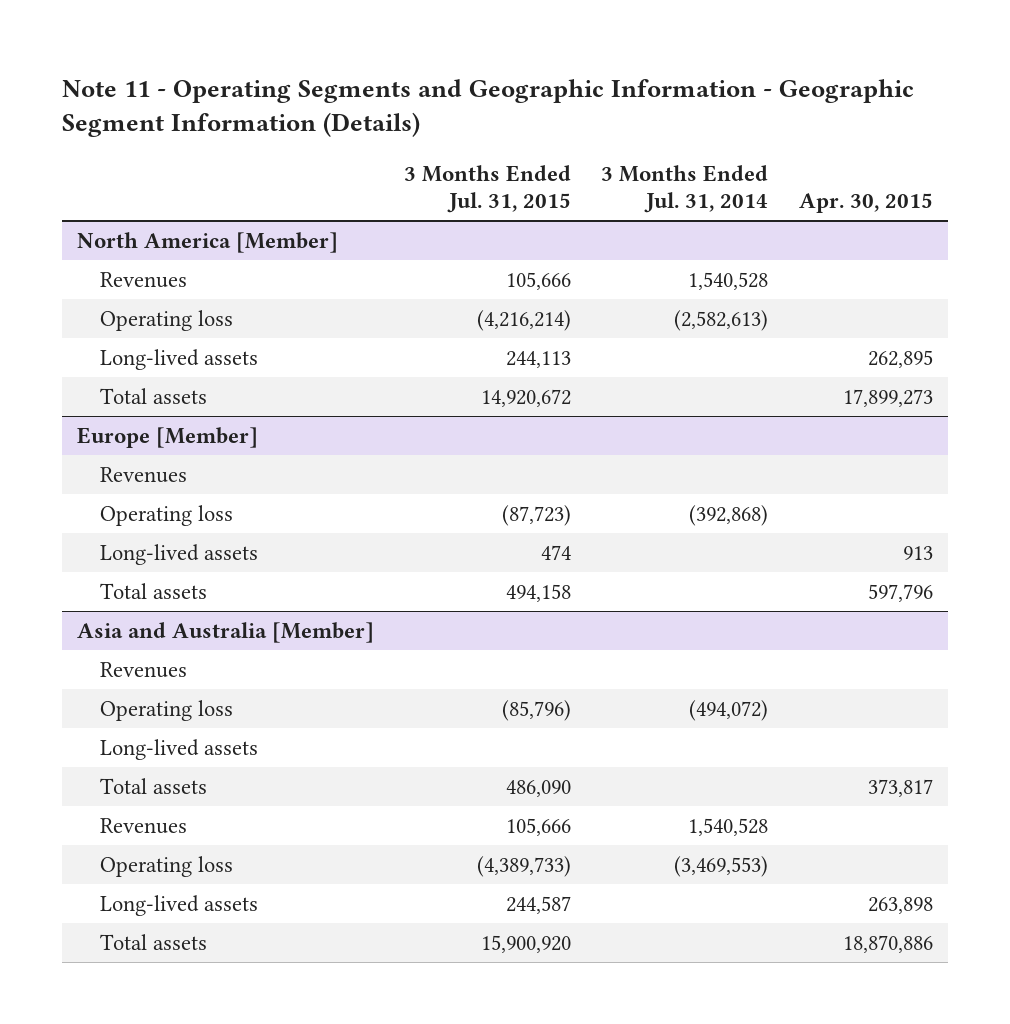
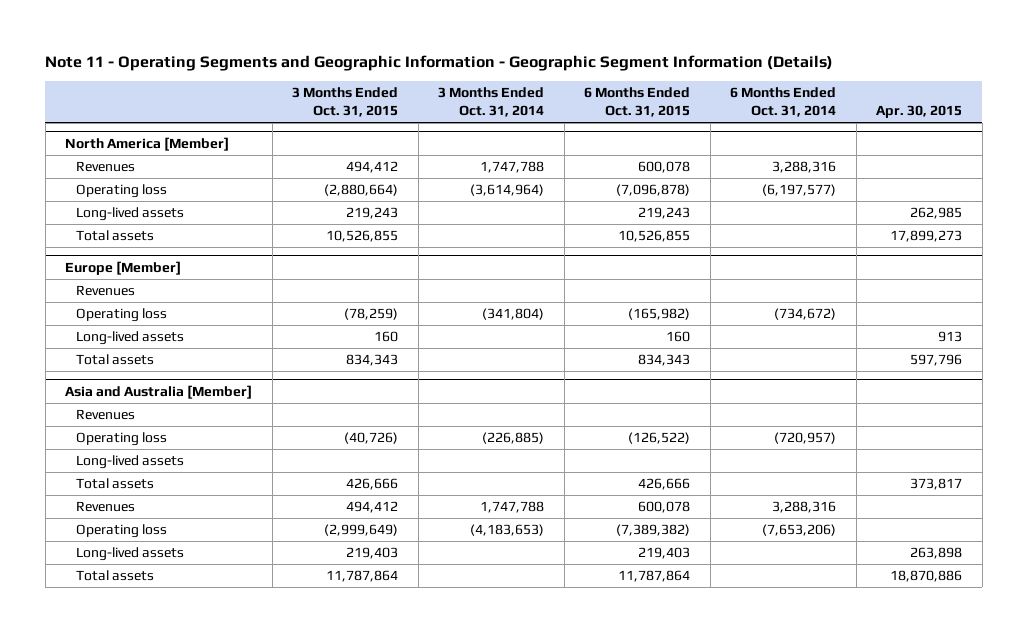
- | 3 Months Ended Jul. 31, 2015 | 3 Months Ended Jul. 31, 2014 | Apr. 30, 2015
+ | 3 Months Ended Oct. 31, 2015 | 3 Months Ended Oct. 31, 2014 | 6 Months Ended Oct. 31, 2015 | 6 Months Ended Oct. 31, 2014 | Apr. 30, 2015
@ North America [Member]
- Long-lived assets | 244,113 | | 262,895
+ Long-lived assets | 219,243 | | 219,243 | | 262,985

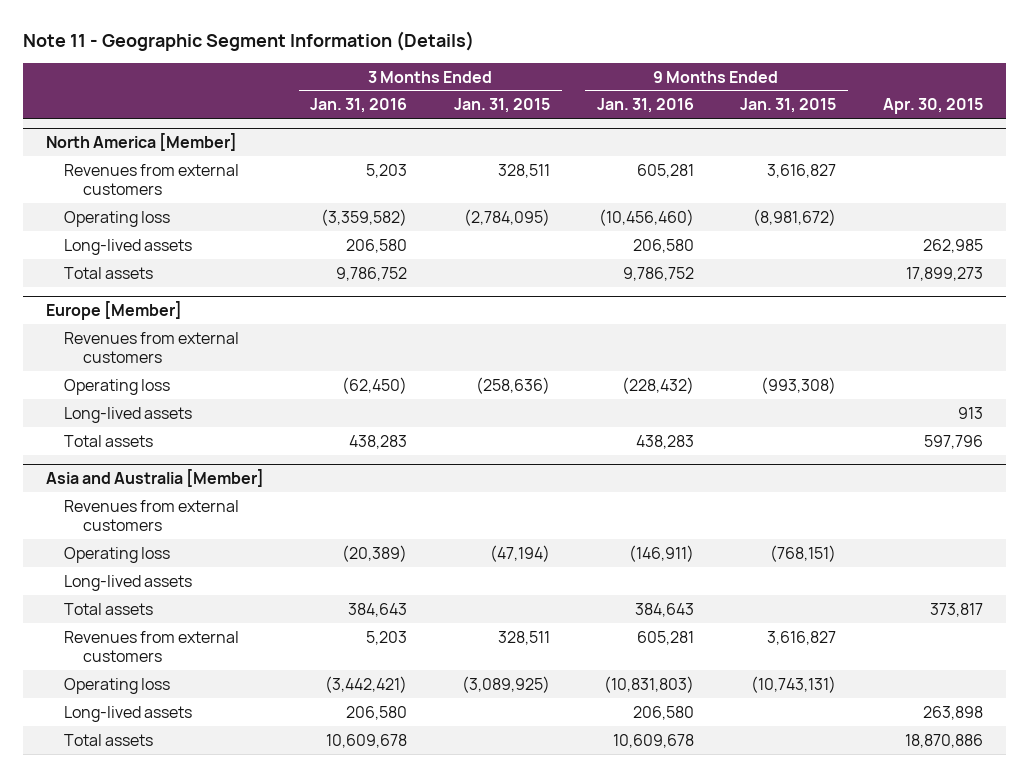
- Note 11 - Operating Segments and Geographic Information - Geographic Segment Information (Details)
+ Note 11 - Geographic Segment Information (Details)
- | 3 Months Ended Oct. 31, 2015 | 3 Months Ended Oct. 31, 2014 | 6 Months Ended Oct. 31, 2015 | 6 Months Ended Oct. 31, 2014 | Apr. 30, 2015
+ | 3 Months Ended Jan. 31, 2016 | 3 Months Ended Jan. 31, 2015 | 9 Months Ended Jan. 31, 2016 | 9 Months Ended Jan. 31, 2015 | Apr. 30, 2015
@ North America [Member]
- Revenues | 494,412 | 1,747,788 | 600,078 | 3,288,316 |
+ Revenues from external customers | 5,203 | 328,511 | 605,281 | 3,616,827 |
@ Europe [Member]
- Revenues
+ Revenues from external customers
@ Asia and Australia [Member]
- Revenues
+ Revenues from external customers
- Revenues | 494,412 | 1,747,788 | 600,078 | 3,288,316 |
+ Revenues from external customers | 5,203 | 328,511 | 605,281 | 3,616,827 |

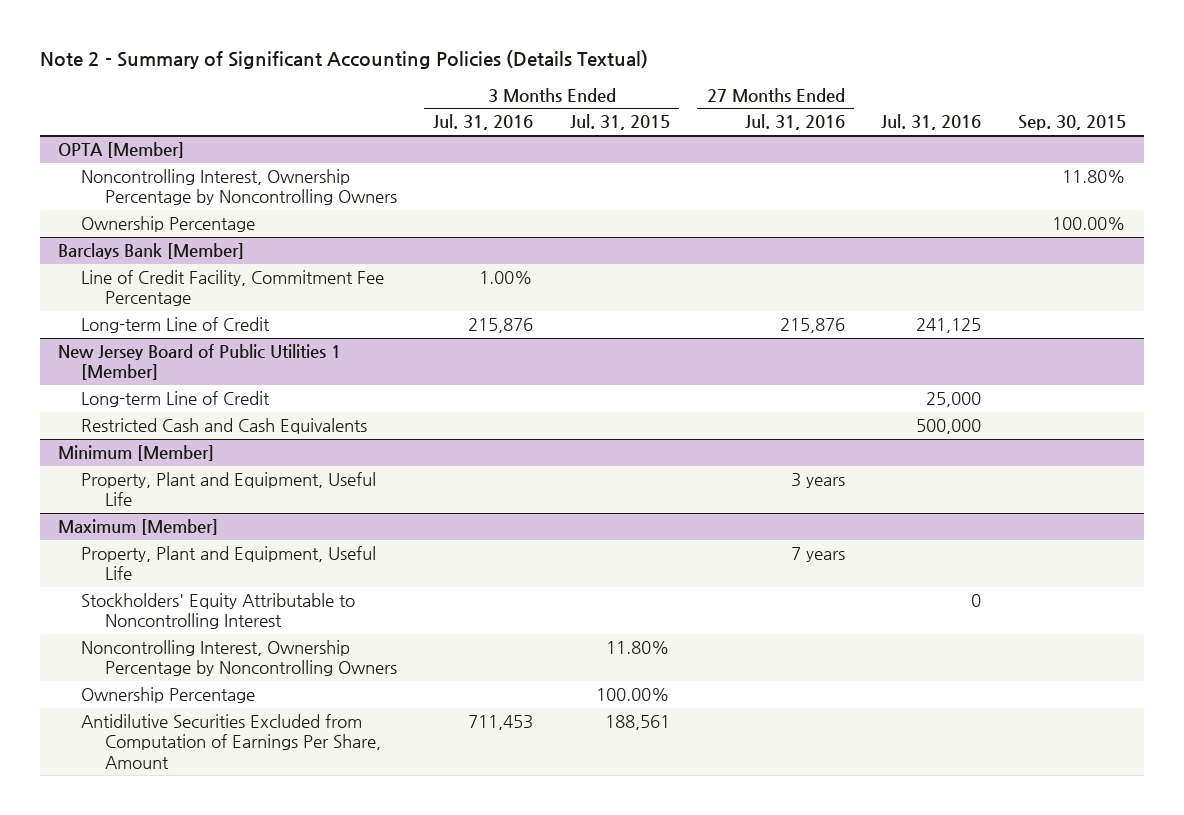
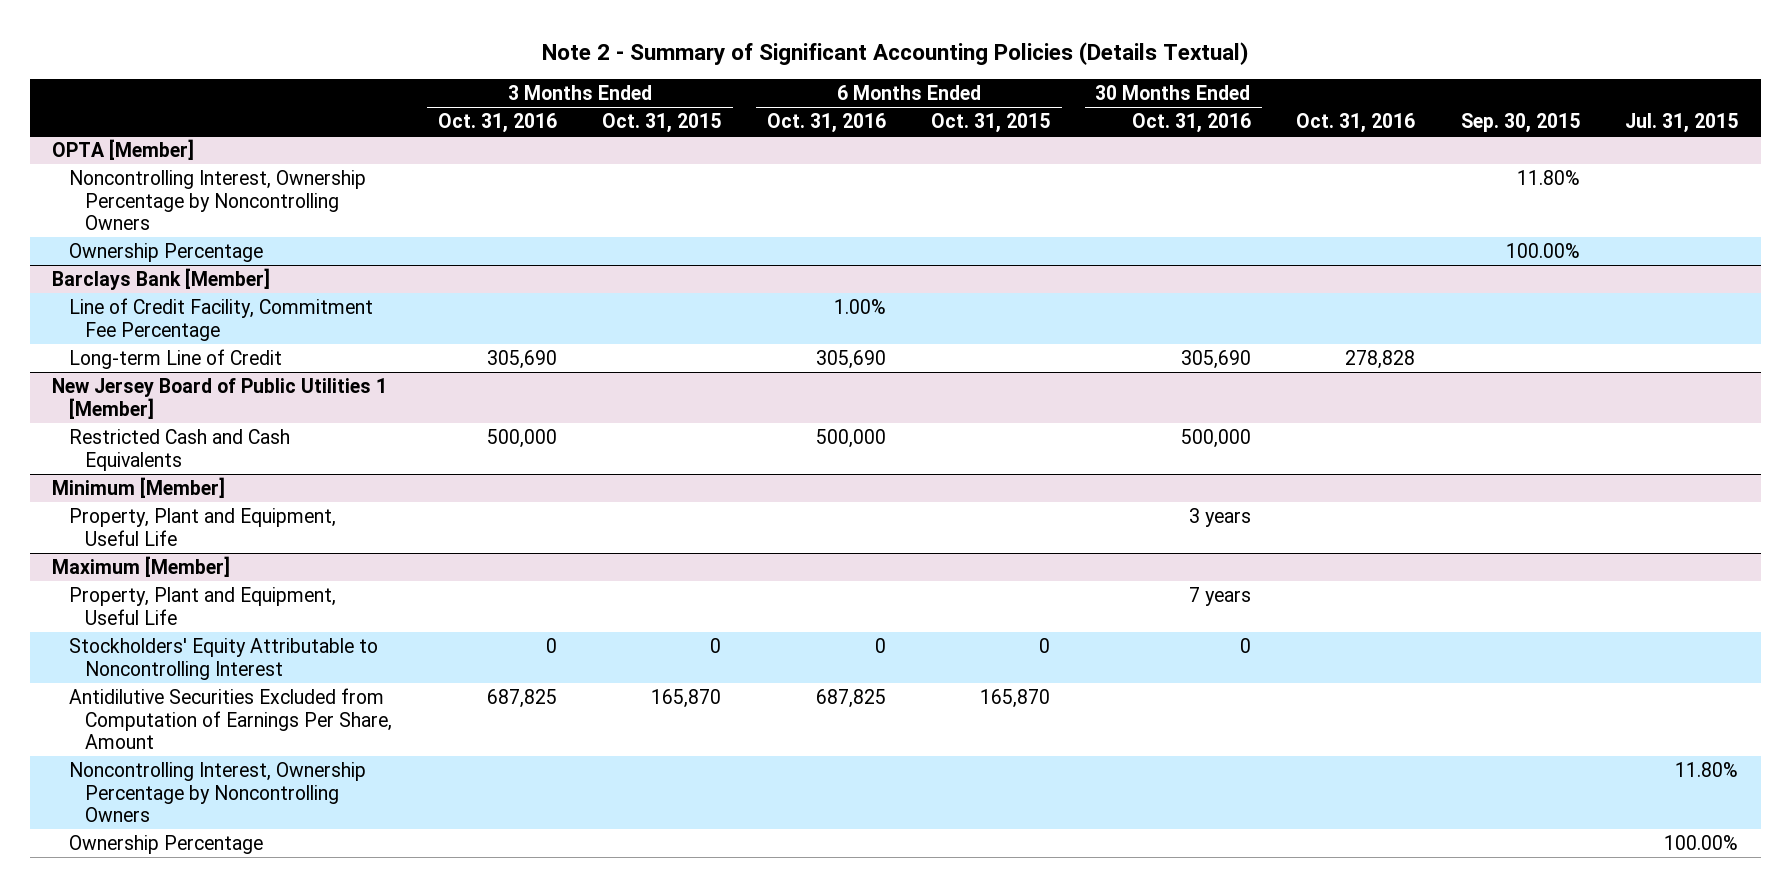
- | 3 Months Ended Jul. 31, 2016 | 3 Months Ended Jul. 31, 2015 | 27 Months Ended Jul. 31, 2016 | Jul. 31, 2016 | Sep. 30, 2015
+ | 3 Months Ended Oct. 31, 2016 | 3 Months Ended Oct. 31, 2015 | 6 Months Ended Oct. 31, 2016 | 6 Months Ended Oct. 31, 2015 | 30 Months Ended Oct. 31, 2016 | Oct. 31, 2016 | Sep. 30, 2015 | Jul. 31, 2015
@ New Jersey Board of Public Utilities 1 [Member]
- Long-term Line of Credit | | | | 25,000 |
@ Maximum [Member]
moved up: Antidilutive Securities Excluded from Computation of Earnings Per Share, Amount | 687,825 | 165,870 | 687,825 | 165,870 | | | |

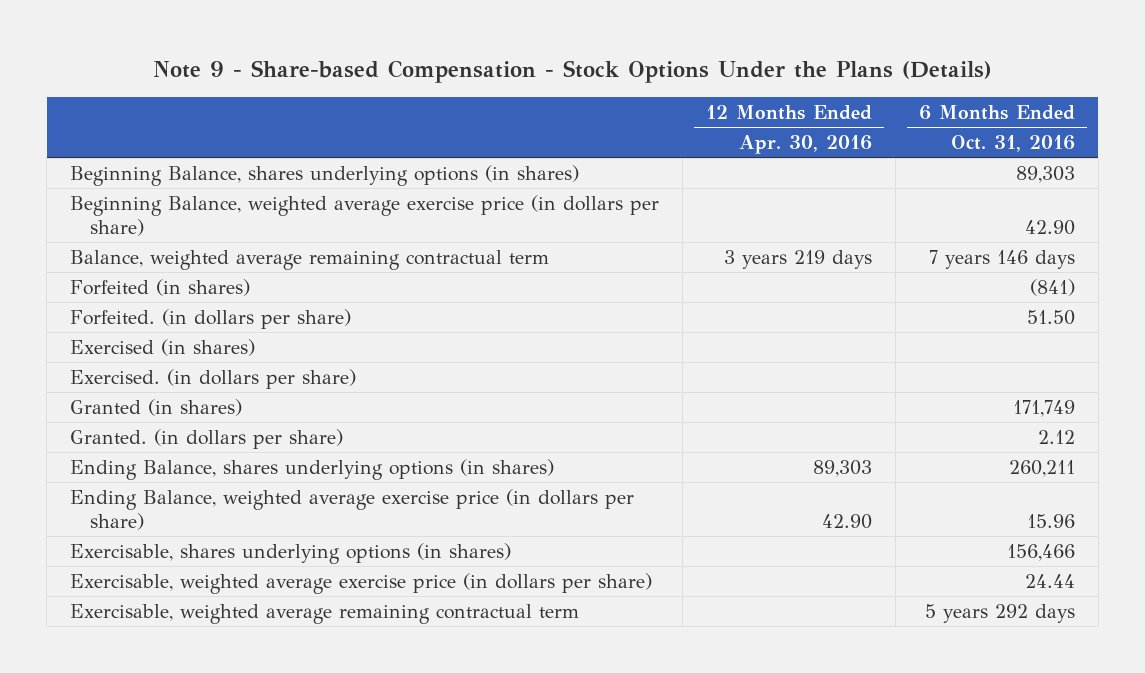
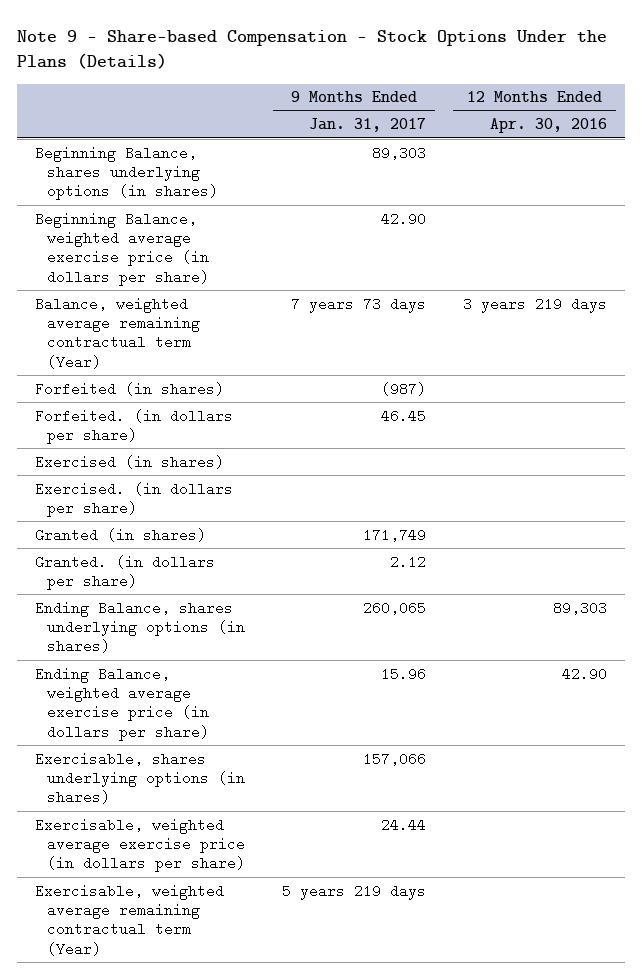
- | 12 Months Ended Apr. 30, 2016 | 6 Months Ended Oct. 31, 2016
+ | 9 Months Ended Jan. 31, 2017 | 12 Months Ended Apr. 30, 2016
- Balance, weighted average remaining contractual term | 3 years 219 days | 7 years 146 days
+ Balance, weighted average remaining contractual term (Year) | 7 years 73 days | 3 years 219 days
- Exercisable, weighted average remaining contractual term | | 5 years 292 days
+ Exercisable, weighted average remaining contractual term (Year) | 5 years 219 days |

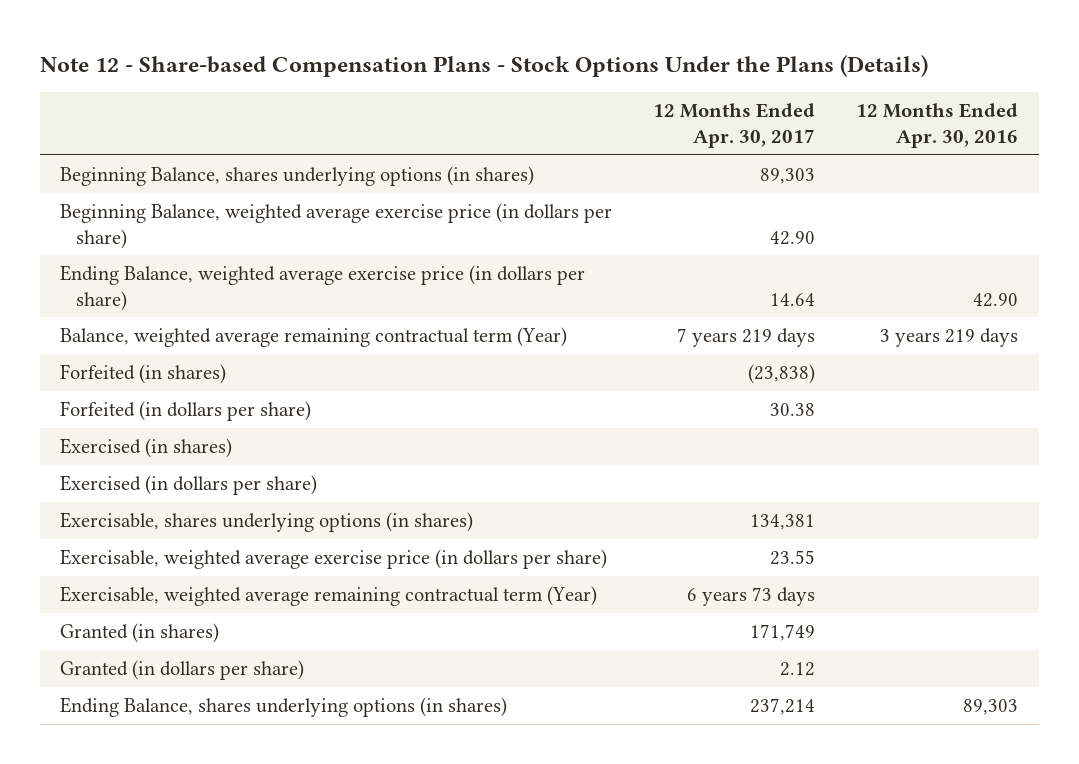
- Note 9 - Share-based Compensation - Stock Options Under the Plans (Details)
+ Note 12 - Share-based Compensation Plans - Stock Options Under the Plans (Details)
- | 9 Months Ended Jan. 31, 2017 | 12 Months Ended Apr. 30, 2016
+ | 12 Months Ended Apr. 30, 2017 | 12 Months Ended Apr. 30, 2016
moved up: Ending Balance, weighted average exercise price (in dollars per share) | 14.64 | 42.90
- Forfeited. (in dollars per share) | 46.45 |
+ Forfeited (in dollars per share) | 30.38 |
- Exercised. (in dollars per share)
- Granted. (in dollars per share) | 2.12 |
+ Exercised (in dollars per share)
moved down: Granted (in shares) | 171,749 |
+ Granted (in dollars per share) | 2.12 |
moved down: Ending Balance, shares underlying options (in shares) | 237,214 | 89,303

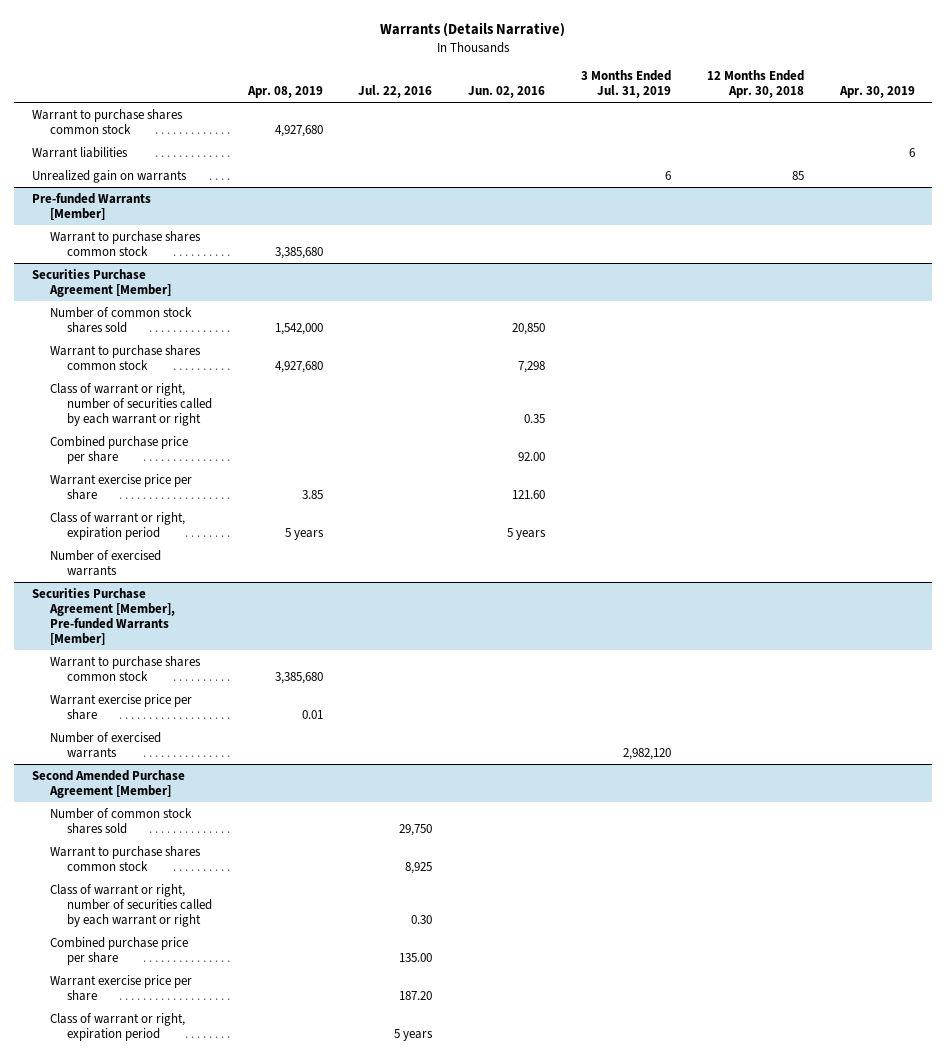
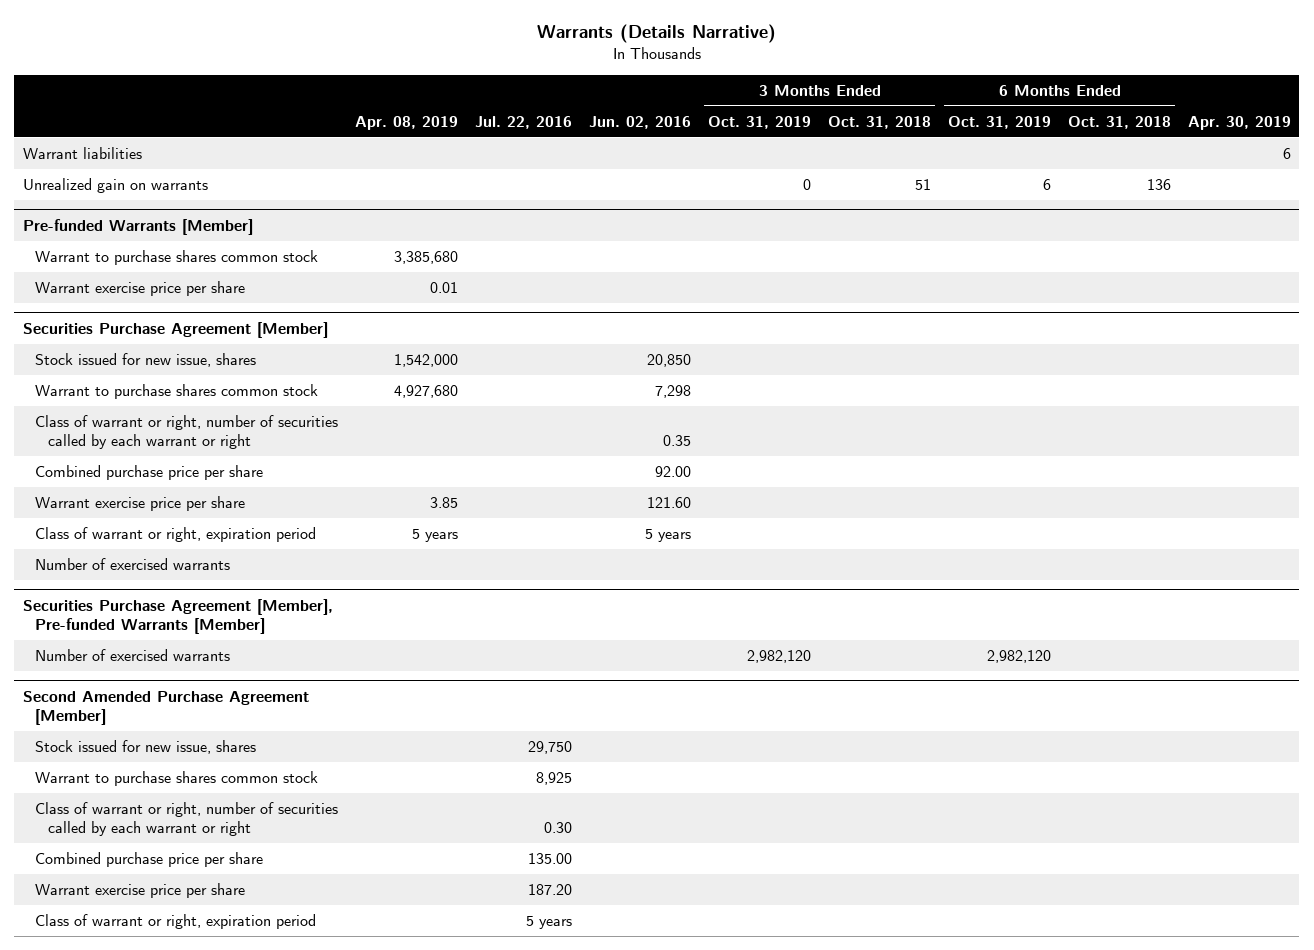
- | Apr. 08, 2019 | Jul. 22, 2016 | Jun. 02, 2016 | 3 Months Ended Jul. 31, 2019 | 12 Months Ended Apr. 30, 2018 | Apr. 30, 2019
+ | Apr. 08, 2019 | Jul. 22, 2016 | Jun. 02, 2016 | 3 Months Ended Oct. 31, 2019 | 3 Months Ended Oct. 31, 2018 | 6 Months Ended Oct. 31, 2019 | 6 Months Ended Oct. 31, 2018 | Apr. 30, 2019
- Warrant to purchase shares common stock | 4,927,680 | | | | |
@ Pre-funded Warrants [Member]
+ Warrant exercise price per share | 0.01 | | | | | | |
@ Securities Purchase Agreement [Member]
- Number of common stock shares sold | 1,542,000 | | 20,850 | | |
+ Stock issued for new issue, shares | 1,542,000 | | 20,850 | | | | |
@ Securities Purchase Agreement [Member], Pre-funded Warrants [Member]
- Warrant to purchase shares common stock | 3,385,680 | | | | |
- Warrant exercise price per share | 0.01 | | | | |
@ Second Amended Purchase Agreement [Member]
- Number of common stock shares sold | | 29,750 | | | |
+ Stock issued for new issue, shares | | 29,750 | | | | | |

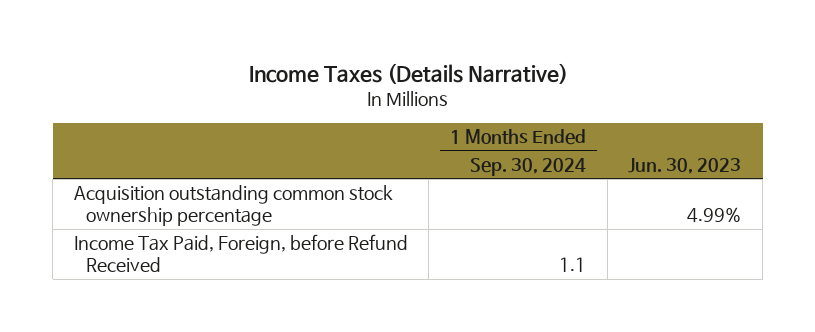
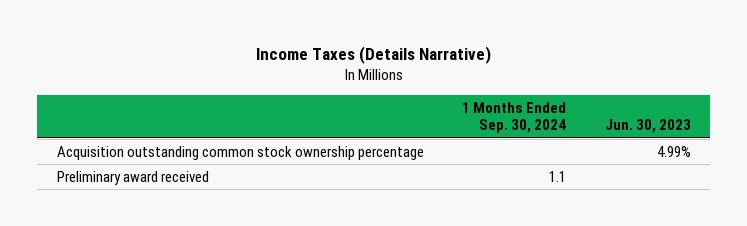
- Income Tax Paid, Foreign, before Refund Received | 1.1 |
+ Preliminary award received | 1.1 |

